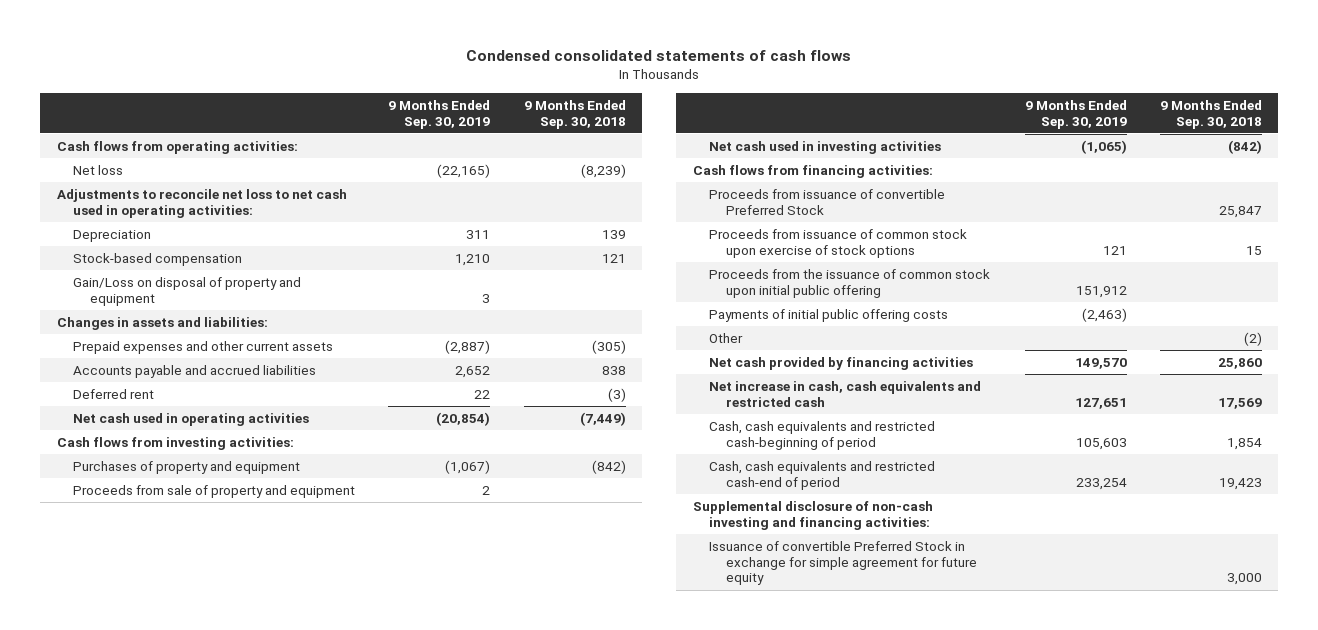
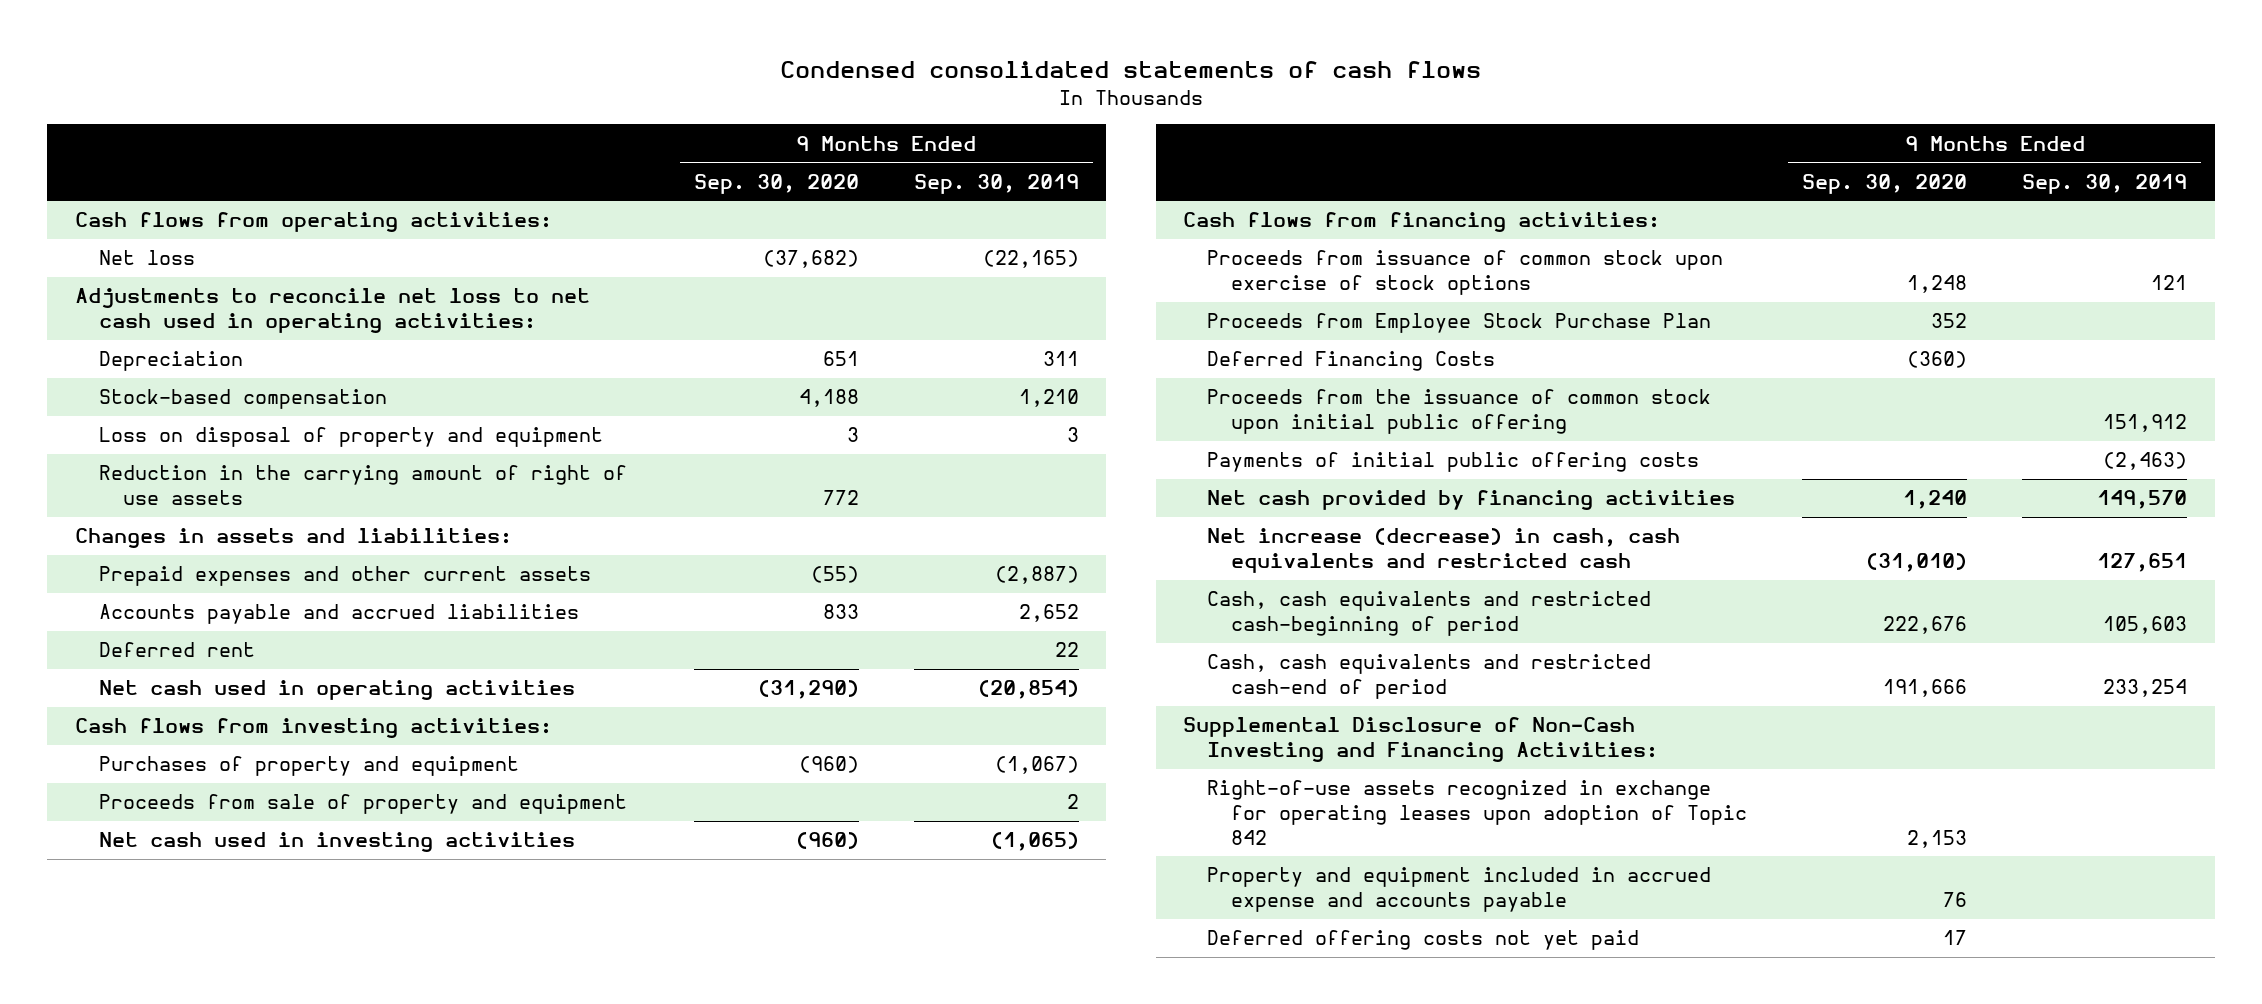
- | 9 Months Ended Sep. 30, 2019 | 9 Months Ended Sep. 30, 2018
+ | 9 Months Ended Sep. 30, 2020 | 9 Months Ended Sep. 30, 2019
- Gain/Loss on disposal of property and equipment | 3 |
+ Loss on disposal of property and equipment | 3 | 3
+ Reduction in the carrying amount of right of use assets | 772 |
- Proceeds from issuance of convertible Preferred Stock | | 25,847
+ Proceeds from Employee Stock Purchase Plan | 352 |
+ Deferred Financing Costs | (360) |
- Other | | (2)
- Net increase in cash, cash equivalents and restricted cash | 127,651 | 17,569
+ Net increase (decrease) in cash, cash equivalents and restricted cash | (31,010) | 127,651
- Supplemental disclosure of non-cash investing and financing activities:
- Issuance of convertible Preferred Stock in exchange for simple agreement for future equity | | 3,000
+ Supplemental Disclosure of Non-Cash Investing and Financing Activities:
+ Right-of-use assets recognized in exchange for operating leases upon adoption of Topic 842 | 2,153 |
+ Property and equipment included in accrued expense and accounts payable | 76 |
+ Deferred offering costs not yet paid | 17 |

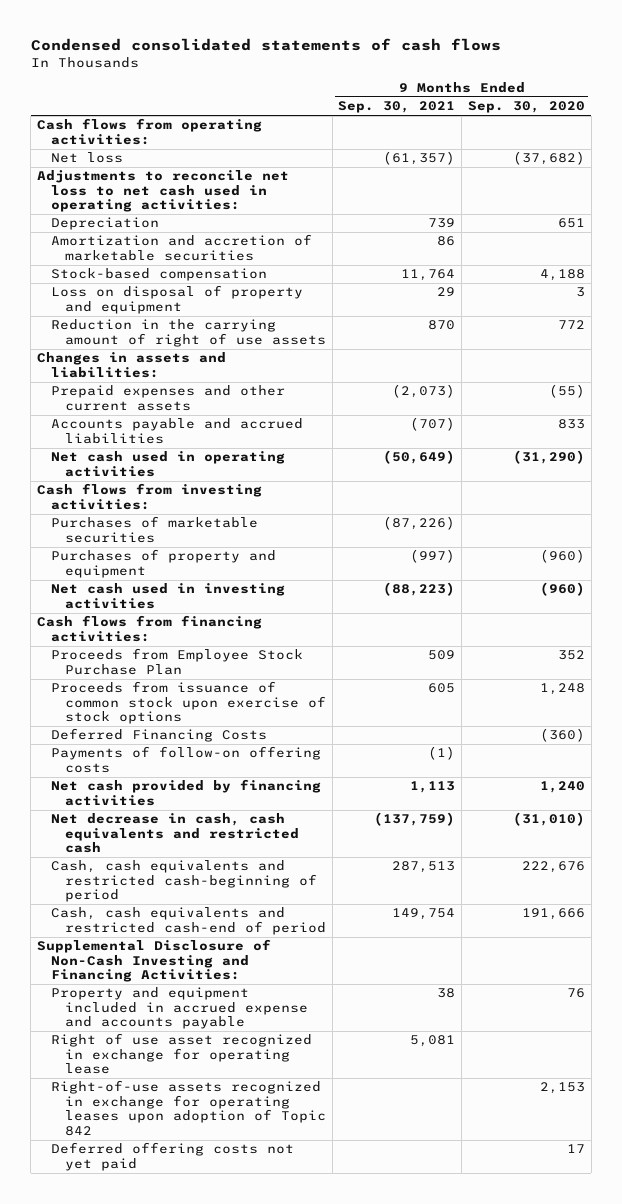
- | 9 Months Ended Sep. 30, 2020 | 9 Months Ended Sep. 30, 2019
+ | 9 Months Ended Sep. 30, 2021 | 9 Months Ended Sep. 30, 2020
+ Amortization and accretion of marketable securities | 86 |
- Deferred rent | | 22
+ Purchases of marketable securities | (87,226) |
- Proceeds from sale of property and equipment | | 2
moved down: Proceeds from issuance of common stock upon exercise of stock options | 605 | 1,248
- Proceeds from the issuance of common stock upon initial public offering | | 151,912
- Payments of initial public offering costs | | (2,463)
+ Payments of follow-on offering costs | (1) |
- Net increase (decrease) in cash, cash equivalents and restricted cash | (31,010) | 127,651
+ Net decrease in cash, cash equivalents and restricted cash | (137,759) | (31,010)
+ Right of use asset recognized in exchange for operating lease | 5,081 |
moved down: Right-of-use assets recognized in exchange for operating leases upon adoption of Topic 842 | | 2,153

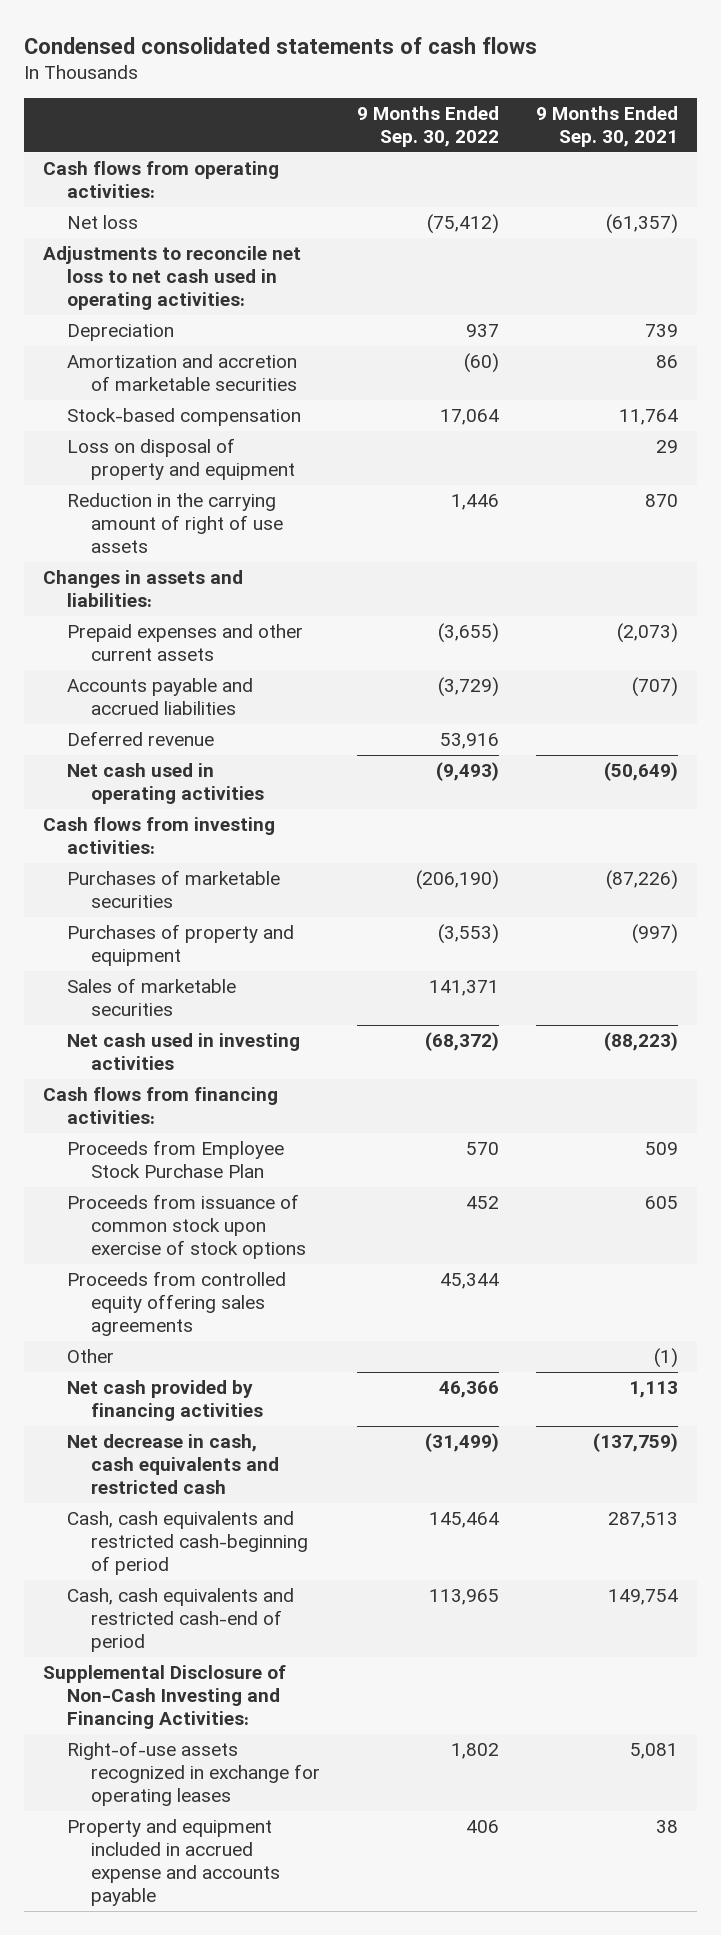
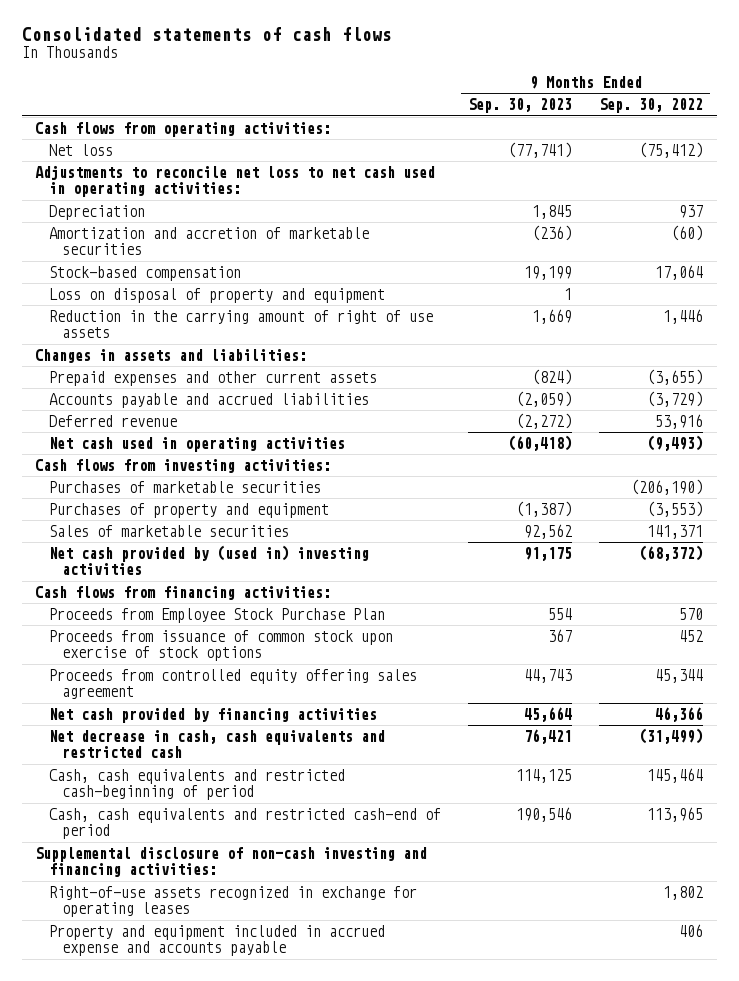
- Condensed consolidated statements of cash flows
+ Consolidated statements of cash flows
- | 9 Months Ended Sep. 30, 2022 | 9 Months Ended Sep. 30, 2021
+ | 9 Months Ended Sep. 30, 2023 | 9 Months Ended Sep. 30, 2022
- Net cash used in investing activities | (68,372) | (88,223)
+ Net cash provided by (used in) investing activities | 91,175 | (68,372)
- Proceeds from controlled equity offering sales agreements | 45,344 |
- Other | | (1)
+ Proceeds from controlled equity offering sales agreement | 44,743 | 45,344
- Supplemental Disclosure of Non-Cash Investing and Financing Activities:
+ Supplemental disclosure of non-cash investing and financing activities:

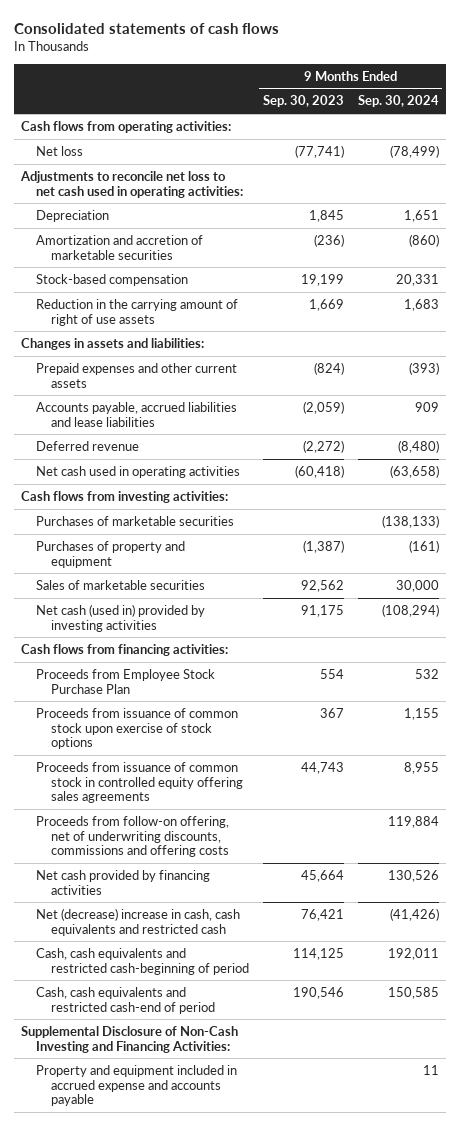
- | 9 Months Ended Sep. 30, 2023 | 9 Months Ended Sep. 30, 2022
+ | 9 Months Ended Sep. 30, 2023 | 9 Months Ended Sep. 30, 2024
- Loss on disposal of property and equipment | 1 |
- Accounts payable and accrued liabilities | (2,059) | (3,729)
+ Accounts payable, accrued liabilities and lease liabilities | (2,059) | 909
- Net cash provided by (used in) investing activities | 91,175 | (68,372)
+ Net cash (used in) provided by investing activities | 91,175 | (108,294)
- Proceeds from controlled equity offering sales agreement | 44,743 | 45,344
+ Proceeds from issuance of common stock in controlled equity offering sales agreements | 44,743 | 8,955
+ Proceeds from follow-on offering, net of underwriting discounts, commissions and offering costs | | 119,884
- Net decrease in cash, cash equivalents and restricted cash | 76,421 | (31,499)
+ Net (decrease) increase in cash, cash equivalents and restricted cash | 76,421 | (41,426)
- Supplemental disclosure of non-cash investing and financing activities:
- Right-of-use assets recognized in exchange for operating leases | | 1,802
+ Supplemental Disclosure of Non-Cash Investing and Financing Activities:

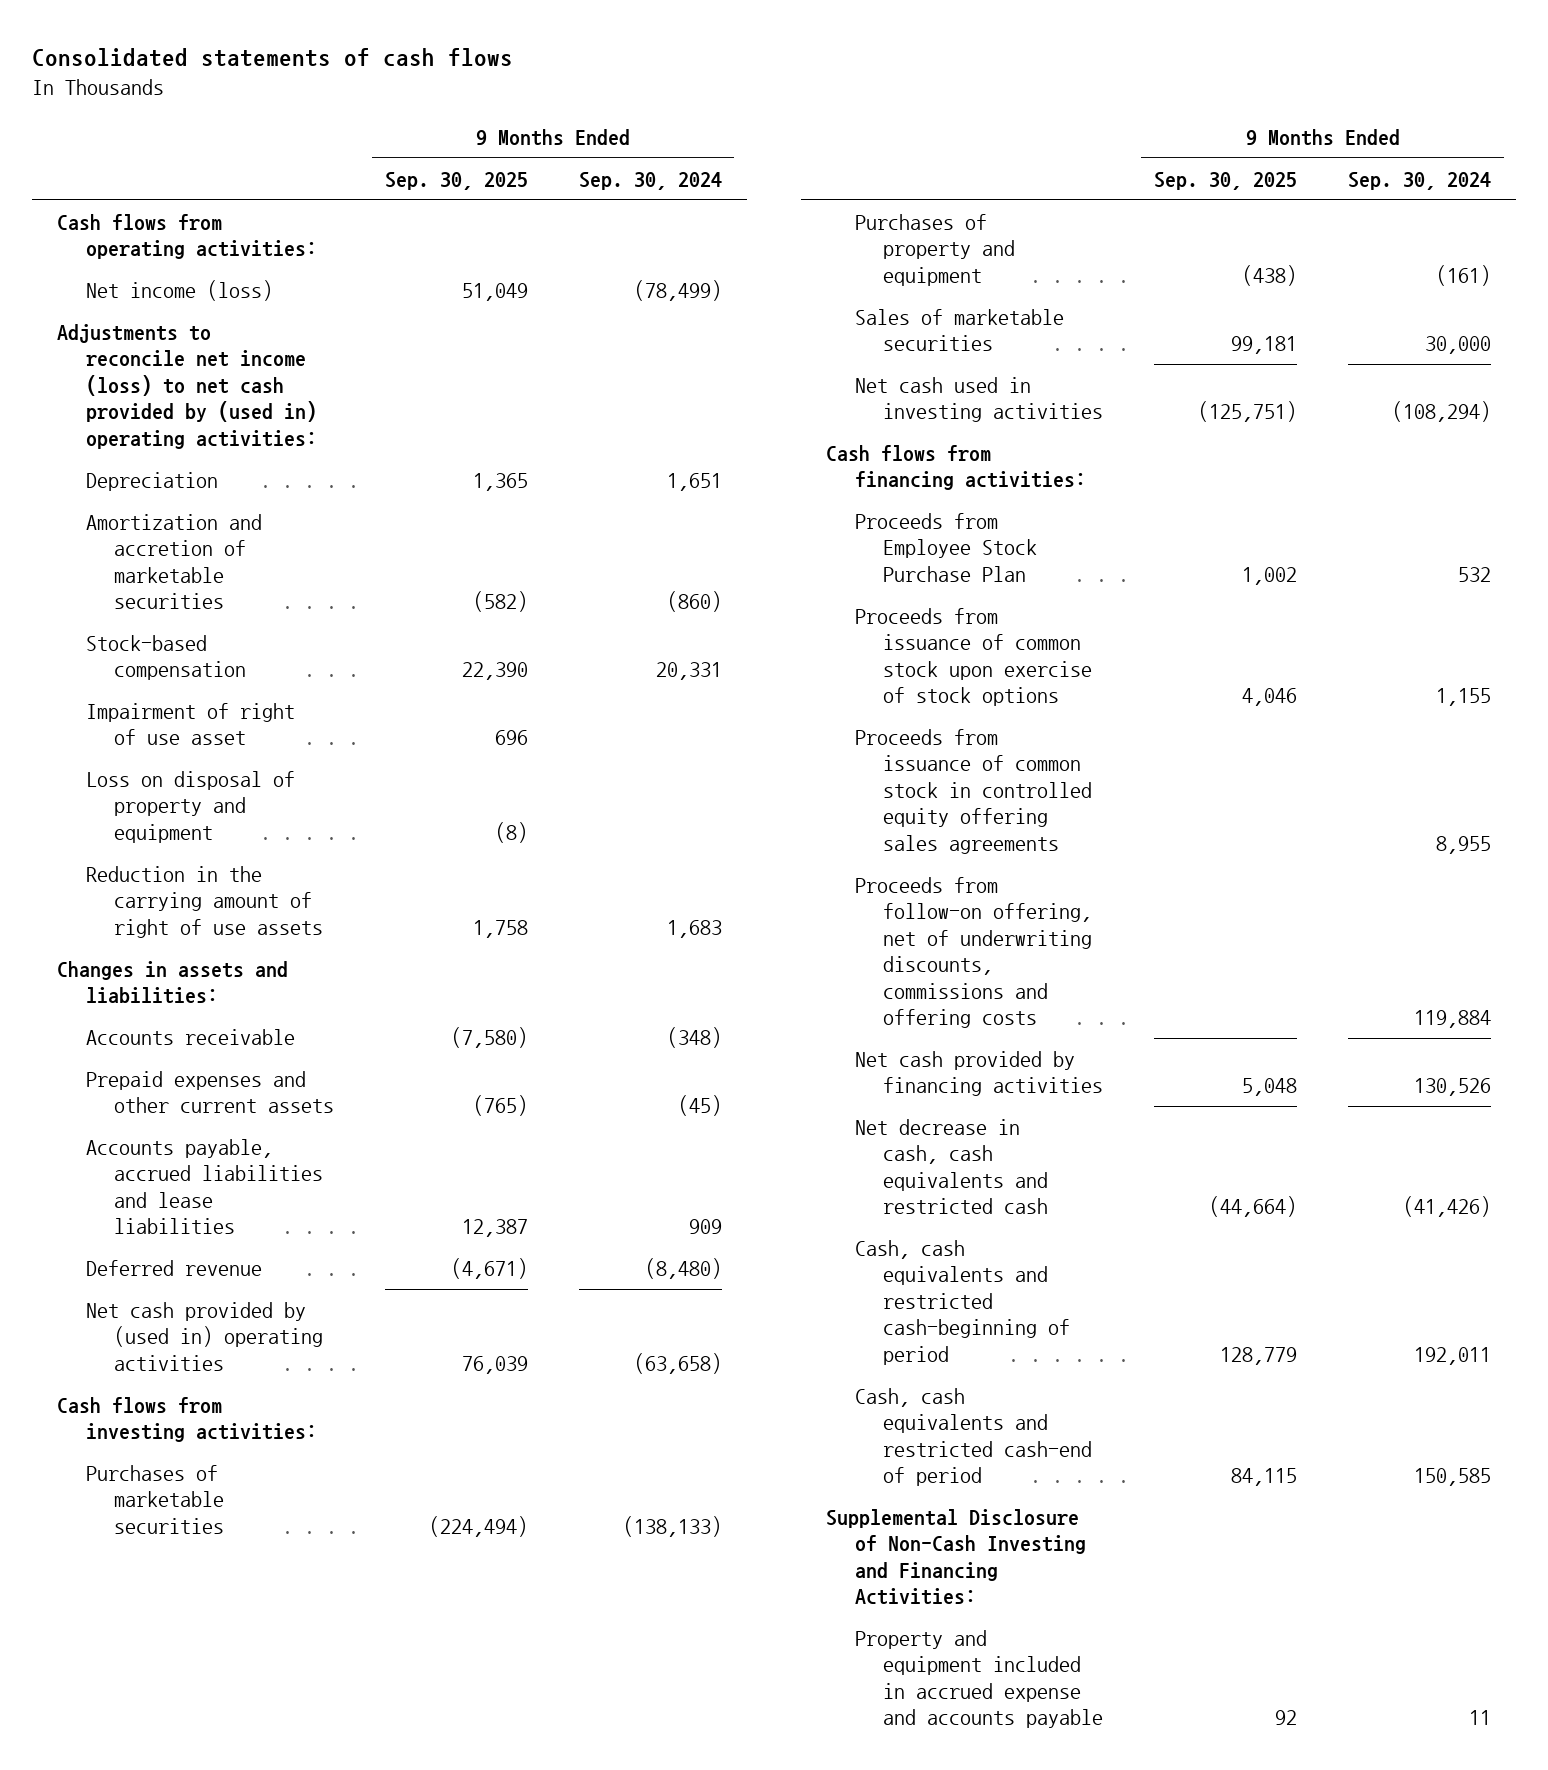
- | 9 Months Ended Sep. 30, 2023 | 9 Months Ended Sep. 30, 2024
+ | 9 Months Ended Sep. 30, 2025 | 9 Months Ended Sep. 30, 2024
- Net loss | (77,741) | (78,499)
- Adjustments to reconcile net loss to net cash used in operating activities:
+ Net income (loss) | 51,049 | (78,499)
+ Adjustments to reconcile net income (loss) to net cash provided by (used in) operating activities:
+ Impairment of right of use asset | 696 |
+ Loss on disposal of property and equipment | (8) |
- Prepaid expenses and other current assets | (824) | (393)
+ Accounts receivable | (7,580) | (348)
+ Prepaid expenses and other current assets | (765) | (45)
- Net cash used in operating activities | (60,418) | (63,658)
+ Net cash provided by (used in) operating activities | 76,039 | (63,658)
- Net cash (used in) provided by investing activities | 91,175 | (108,294)
+ Net cash used in investing activities | (125,751) | (108,294)
- Net (decrease) increase in cash, cash equivalents and restricted cash | 76,421 | (41,426)
+ Net decrease in cash, cash equivalents and restricted cash | (44,664) | (41,426)

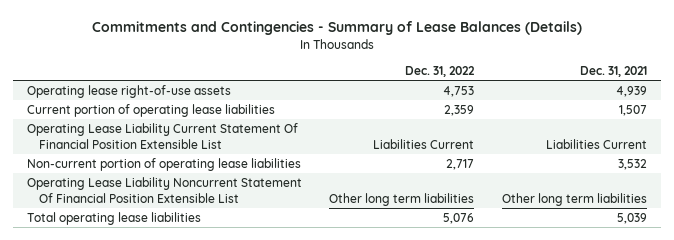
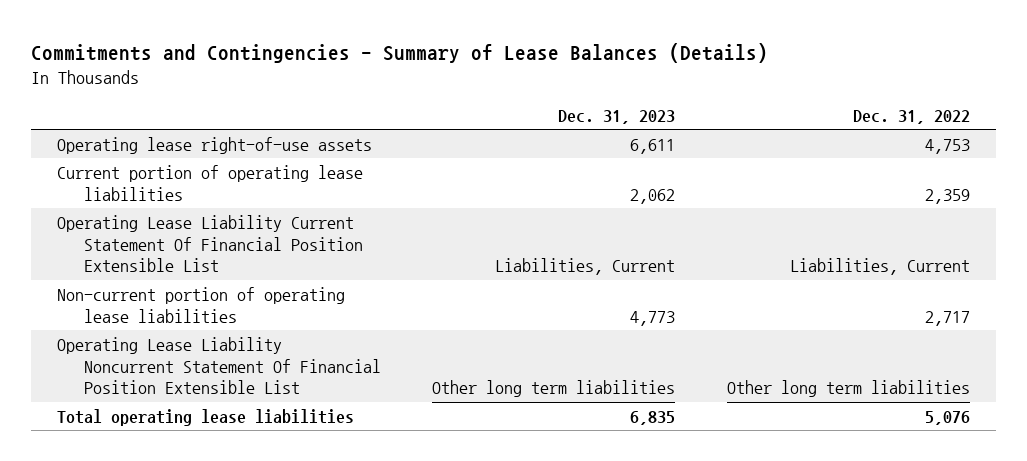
- | Dec. 31, 2022 | Dec. 31, 2021
+ | Dec. 31, 2023 | Dec. 31, 2022
- Operating Lease Liability Current Statement Of Financial Position Extensible List | Liabilities Current | Liabilities Current
+ Operating Lease Liability Current Statement Of Financial Position Extensible List | Liabilities, Current | Liabilities, Current

